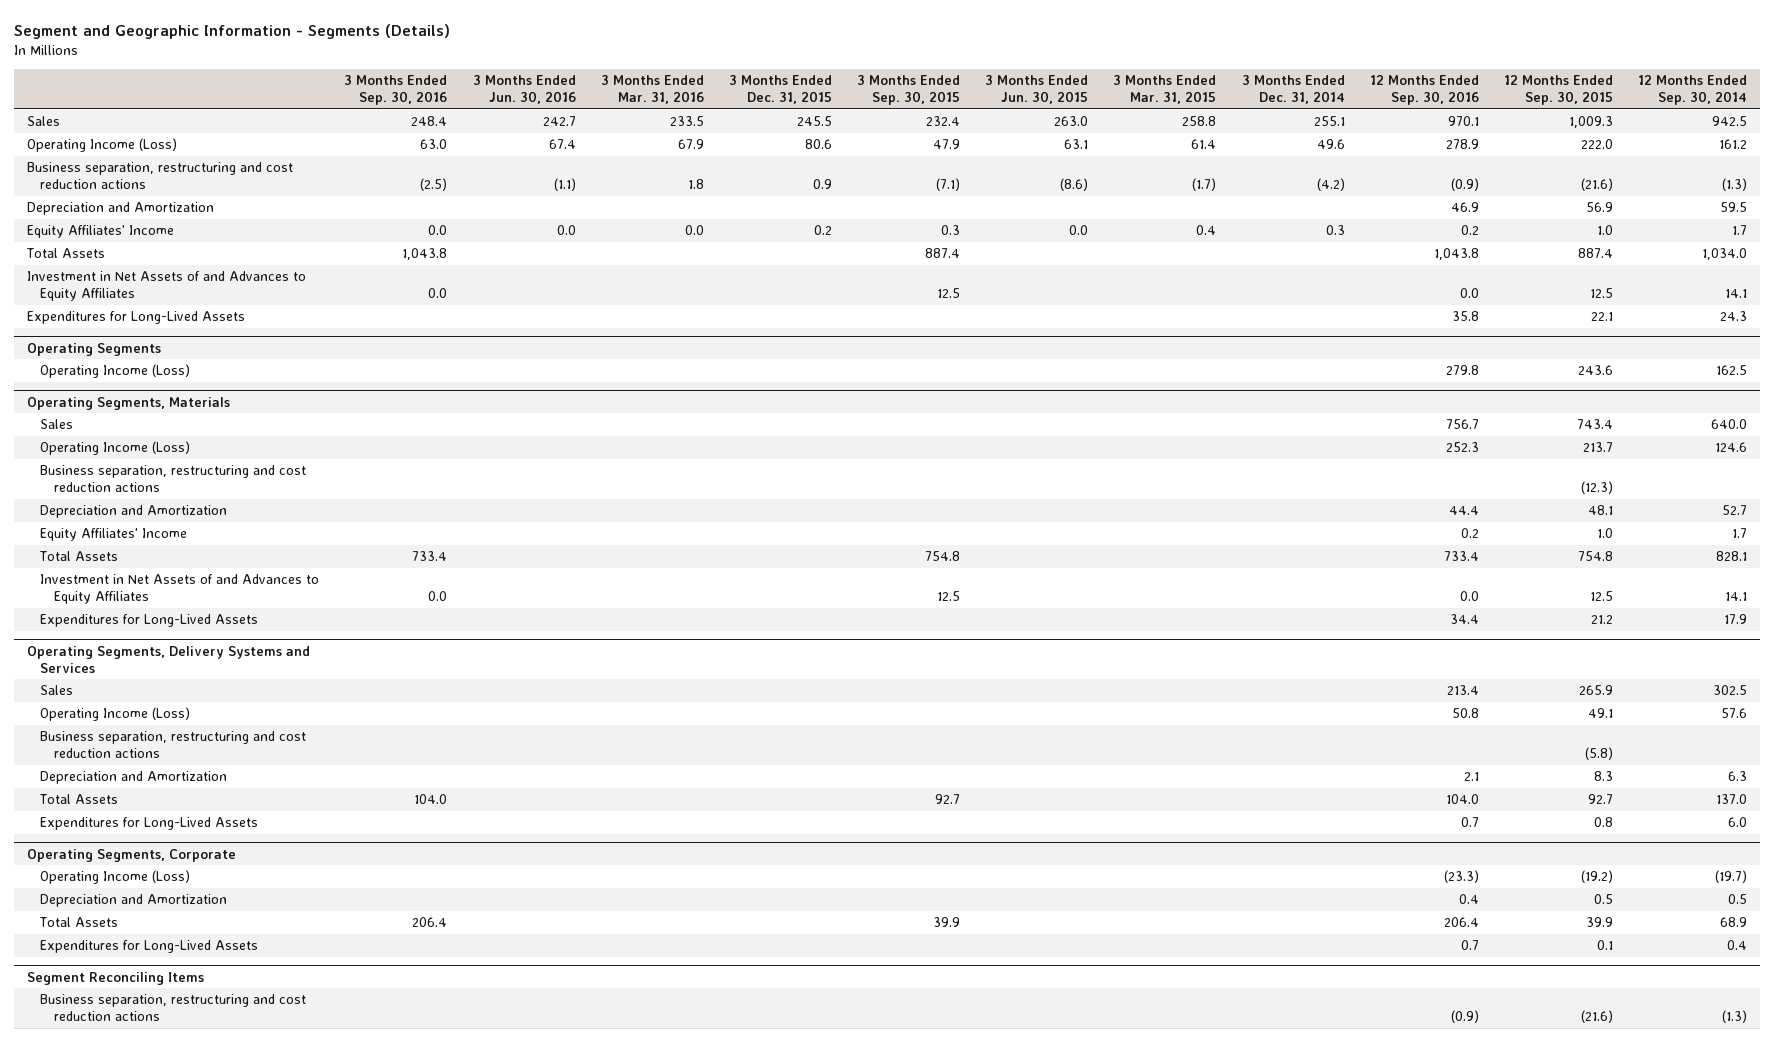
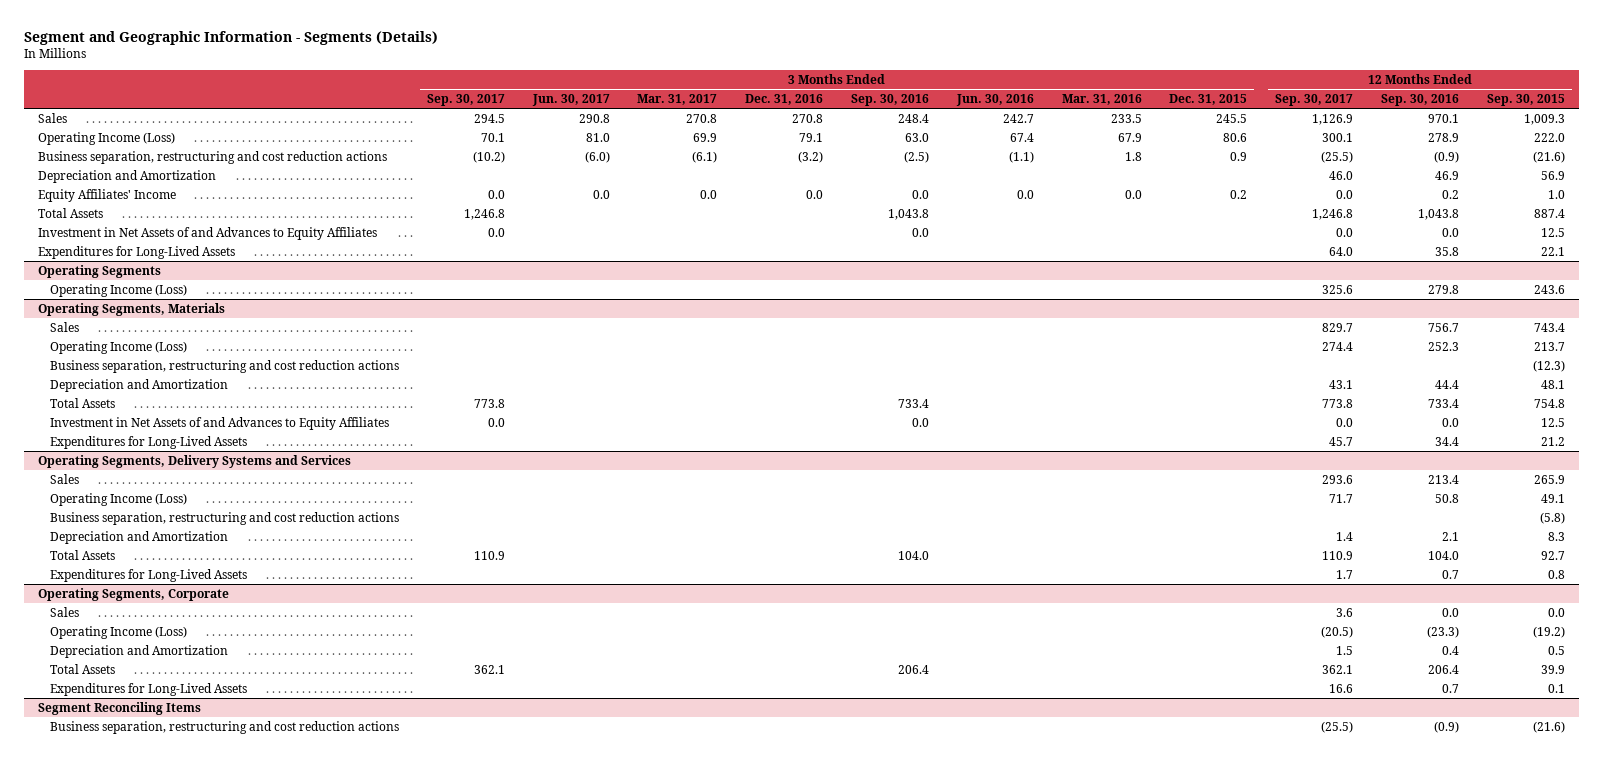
- | 3 Months Ended Sep. 30, 2016 | 3 Months Ended Jun. 30, 2016 | 3 Months Ended Mar. 31, 2016 | 3 Months Ended Dec. 31, 2015 | 3 Months Ended Sep. 30, 2015 | 3 Months Ended Jun. 30, 2015 | 3 Months Ended Mar. 31, 2015 | 3 Months Ended Dec. 31, 2014 | 12 Months Ended Sep. 30, 2016 | 12 Months Ended Sep. 30, 2015 | 12 Months Ended Sep. 30, 2014
+ | 3 Months Ended Sep. 30, 2017 | 3 Months Ended Jun. 30, 2017 | 3 Months Ended Mar. 31, 2017 | 3 Months Ended Dec. 31, 2016 | 3 Months Ended Sep. 30, 2016 | 3 Months Ended Jun. 30, 2016 | 3 Months Ended Mar. 31, 2016 | 3 Months Ended Dec. 31, 2015 | 12 Months Ended Sep. 30, 2017 | 12 Months Ended Sep. 30, 2016 | 12 Months Ended Sep. 30, 2015
@ Operating Segments, Materials
- Equity Affiliates' Income | | | | | | | | | 0.2 | 1.0 | 1.7
@ Operating Segments, Corporate
+ Sales | | | | | | | | | 3.6 | 0.0 | 0.0

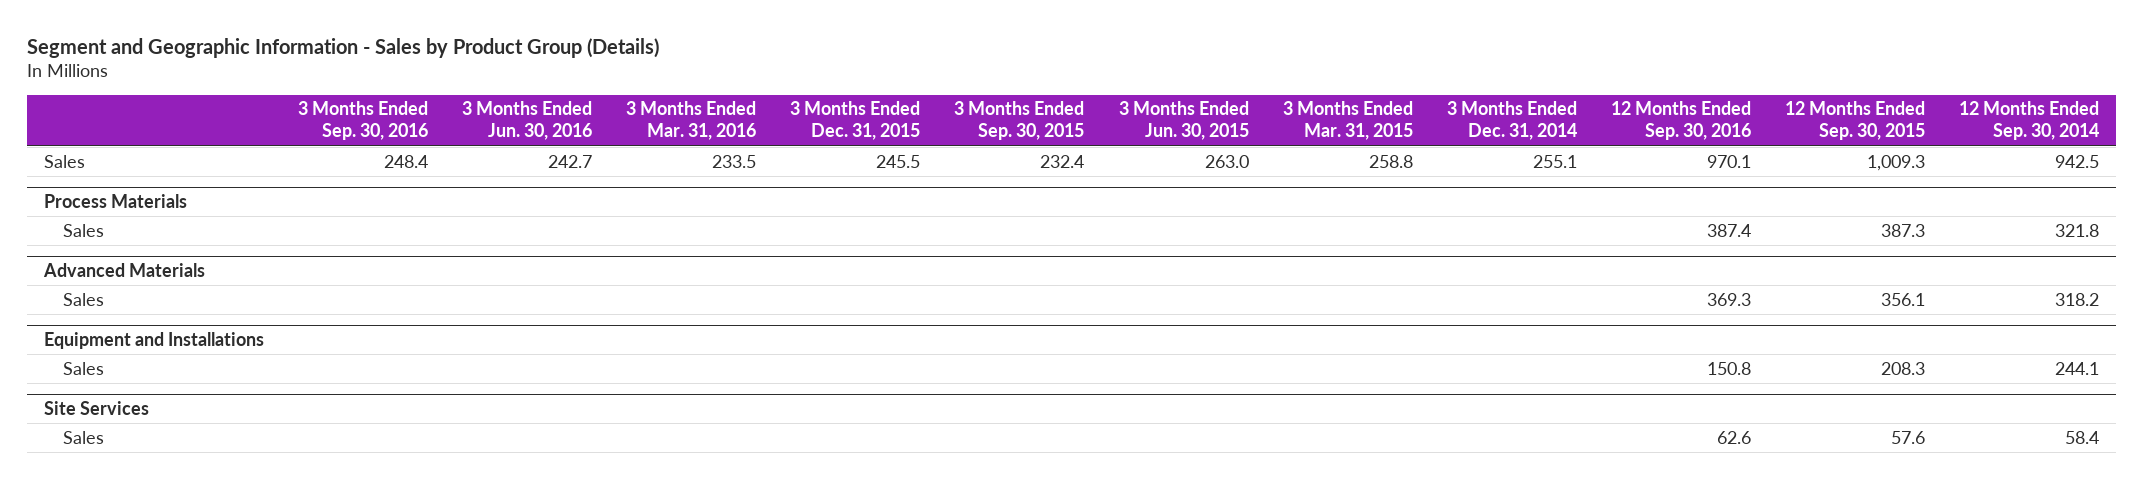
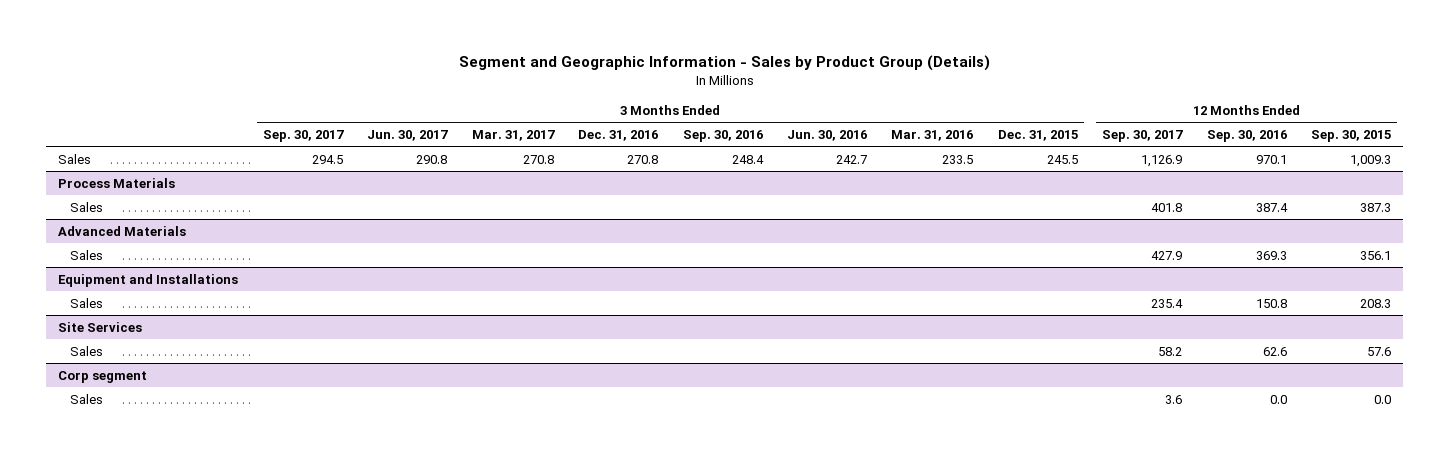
- | 3 Months Ended Sep. 30, 2016 | 3 Months Ended Jun. 30, 2016 | 3 Months Ended Mar. 31, 2016 | 3 Months Ended Dec. 31, 2015 | 3 Months Ended Sep. 30, 2015 | 3 Months Ended Jun. 30, 2015 | 3 Months Ended Mar. 31, 2015 | 3 Months Ended Dec. 31, 2014 | 12 Months Ended Sep. 30, 2016 | 12 Months Ended Sep. 30, 2015 | 12 Months Ended Sep. 30, 2014
+ | 3 Months Ended Sep. 30, 2017 | 3 Months Ended Jun. 30, 2017 | 3 Months Ended Mar. 31, 2017 | 3 Months Ended Dec. 31, 2016 | 3 Months Ended Sep. 30, 2016 | 3 Months Ended Jun. 30, 2016 | 3 Months Ended Mar. 31, 2016 | 3 Months Ended Dec. 31, 2015 | 12 Months Ended Sep. 30, 2017 | 12 Months Ended Sep. 30, 2016 | 12 Months Ended Sep. 30, 2015
+ Corp segment
+ Sales | | | | | | | | | 3.6 | 0.0 | 0.0

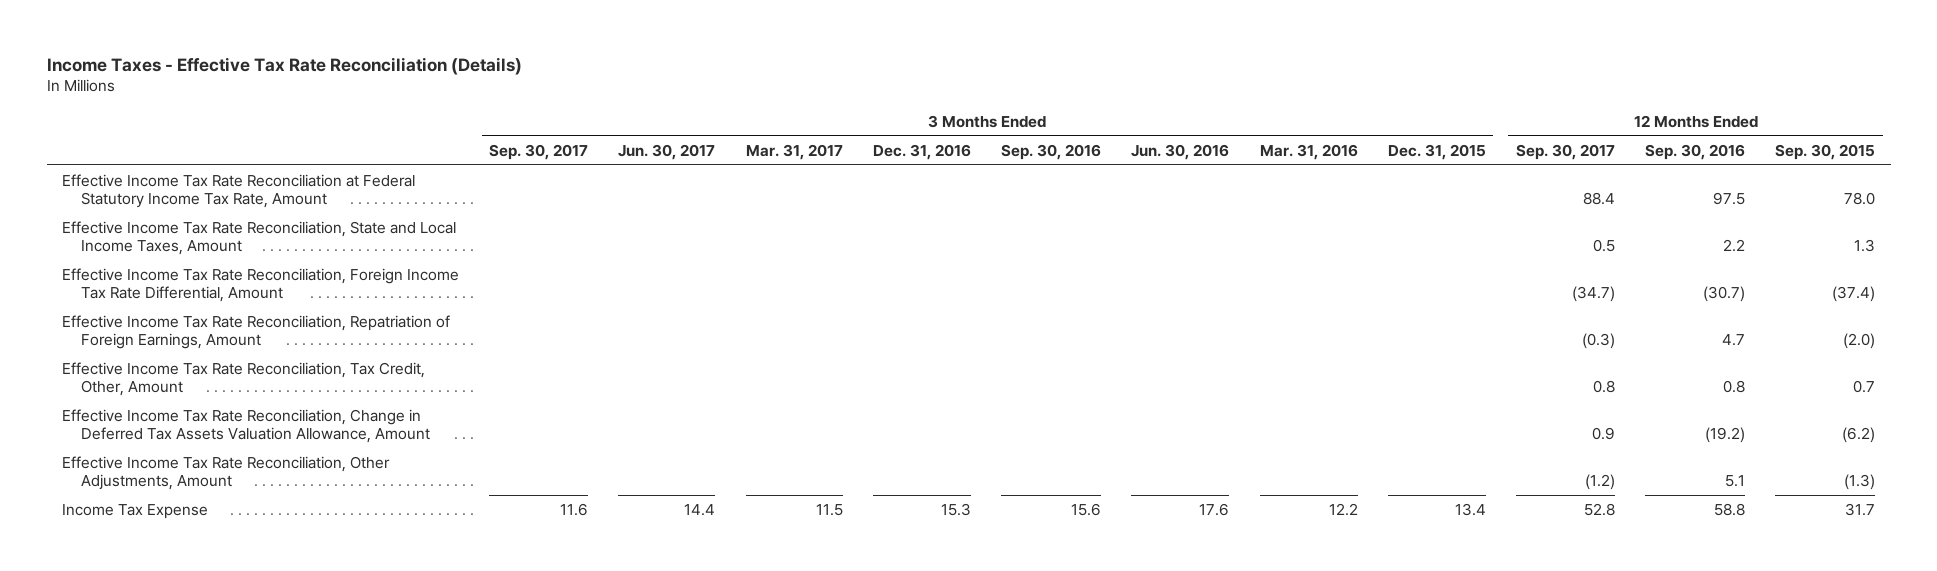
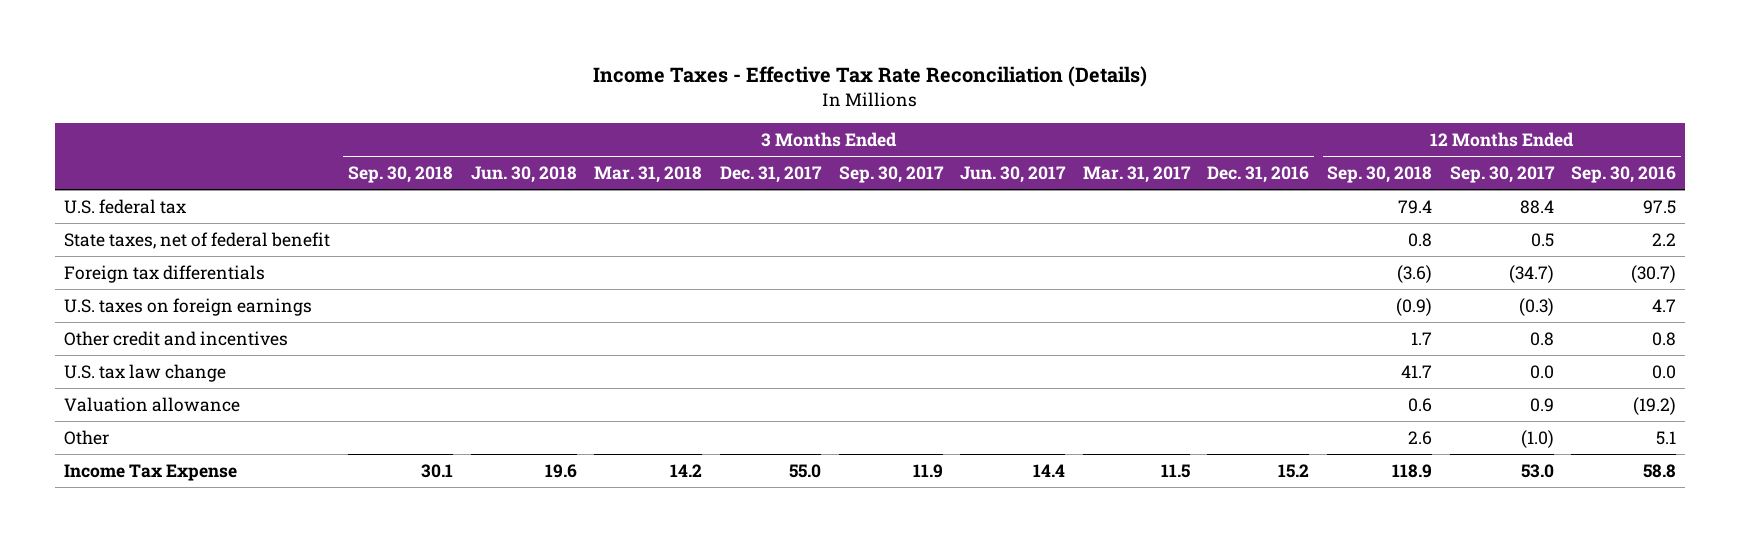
- | 3 Months Ended Sep. 30, 2017 | 3 Months Ended Jun. 30, 2017 | 3 Months Ended Mar. 31, 2017 | 3 Months Ended Dec. 31, 2016 | 3 Months Ended Sep. 30, 2016 | 3 Months Ended Jun. 30, 2016 | 3 Months Ended Mar. 31, 2016 | 3 Months Ended Dec. 31, 2015 | 12 Months Ended Sep. 30, 2017 | 12 Months Ended Sep. 30, 2016 | 12 Months Ended Sep. 30, 2015
+ | 3 Months Ended Sep. 30, 2018 | 3 Months Ended Jun. 30, 2018 | 3 Months Ended Mar. 31, 2018 | 3 Months Ended Dec. 31, 2017 | 3 Months Ended Sep. 30, 2017 | 3 Months Ended Jun. 30, 2017 | 3 Months Ended Mar. 31, 2017 | 3 Months Ended Dec. 31, 2016 | 12 Months Ended Sep. 30, 2018 | 12 Months Ended Sep. 30, 2017 | 12 Months Ended Sep. 30, 2016
- Effective Income Tax Rate Reconciliation at Federal Statutory Income Tax Rate, Amount | | | | | | | | | 88.4 | 97.5 | 78.0
- Effective Income Tax Rate Reconciliation, State and Local Income Taxes, Amount | | | | | | | | | 0.5 | 2.2 | 1.3
- Effective Income Tax Rate Reconciliation, Foreign Income Tax Rate Differential, Amount | | | | | | | | | (34.7) | (30.7) | (37.4)
- Effective Income Tax Rate Reconciliation, Repatriation of Foreign Earnings, Amount | | | | | | | | | (0.3) | 4.7 | (2.0)
- Effective Income Tax Rate Reconciliation, Tax Credit, Other, Amount | | | | | | | | | 0.8 | 0.8 | 0.7
- Effective Income Tax Rate Reconciliation, Change in Deferred Tax Assets Valuation Allowance, Amount | | | | | | | | | 0.9 | (19.2) | (6.2)
- Effective Income Tax Rate Reconciliation, Other Adjustments, Amount | | | | | | | | | (1.2) | 5.1 | (1.3)
- Income Tax Expense | 11.6 | 14.4 | 11.5 | 15.3 | 15.6 | 17.6 | 12.2 | 13.4 | 52.8 | 58.8 | 31.7
+ U.S. federal tax | | | | | | | | | 79.4 | 88.4 | 97.5
+ State taxes, net of federal benefit | | | | | | | | | 0.8 | 0.5 | 2.2
+ Foreign tax differentials | | | | | | | | | (3.6) | (34.7) | (30.7)
+ U.S. taxes on foreign earnings | | | | | | | | | (0.9) | (0.3) | 4.7
+ Other credit and incentives | | | | | | | | | 1.7 | 0.8 | 0.8
+ U.S. tax law change | | | | | | | | | 41.7 | 0.0 | 0.0
+ Valuation allowance | | | | | | | | | 0.6 | 0.9 | (19.2)
+ Other | | | | | | | | | 2.6 | (1.0) | 5.1
+ Income Tax Expense | 30.1 | 19.6 | 14.2 | 55.0 | 11.9 | 14.4 | 11.5 | 15.2 | 118.9 | 53.0 | 58.8

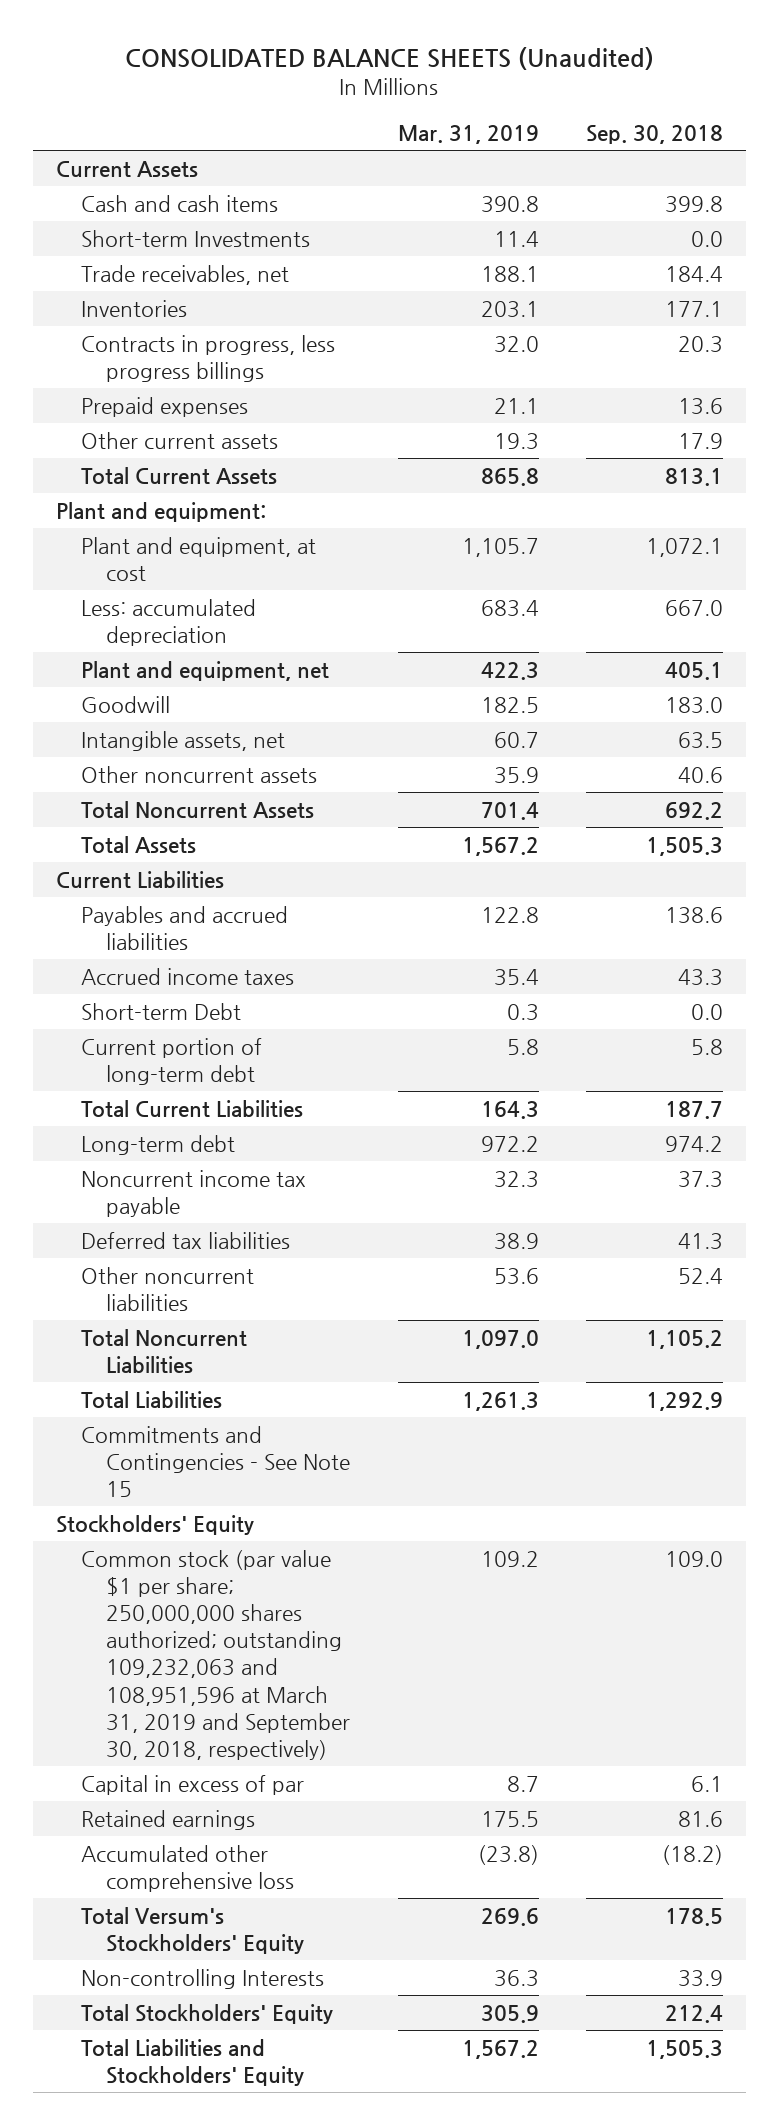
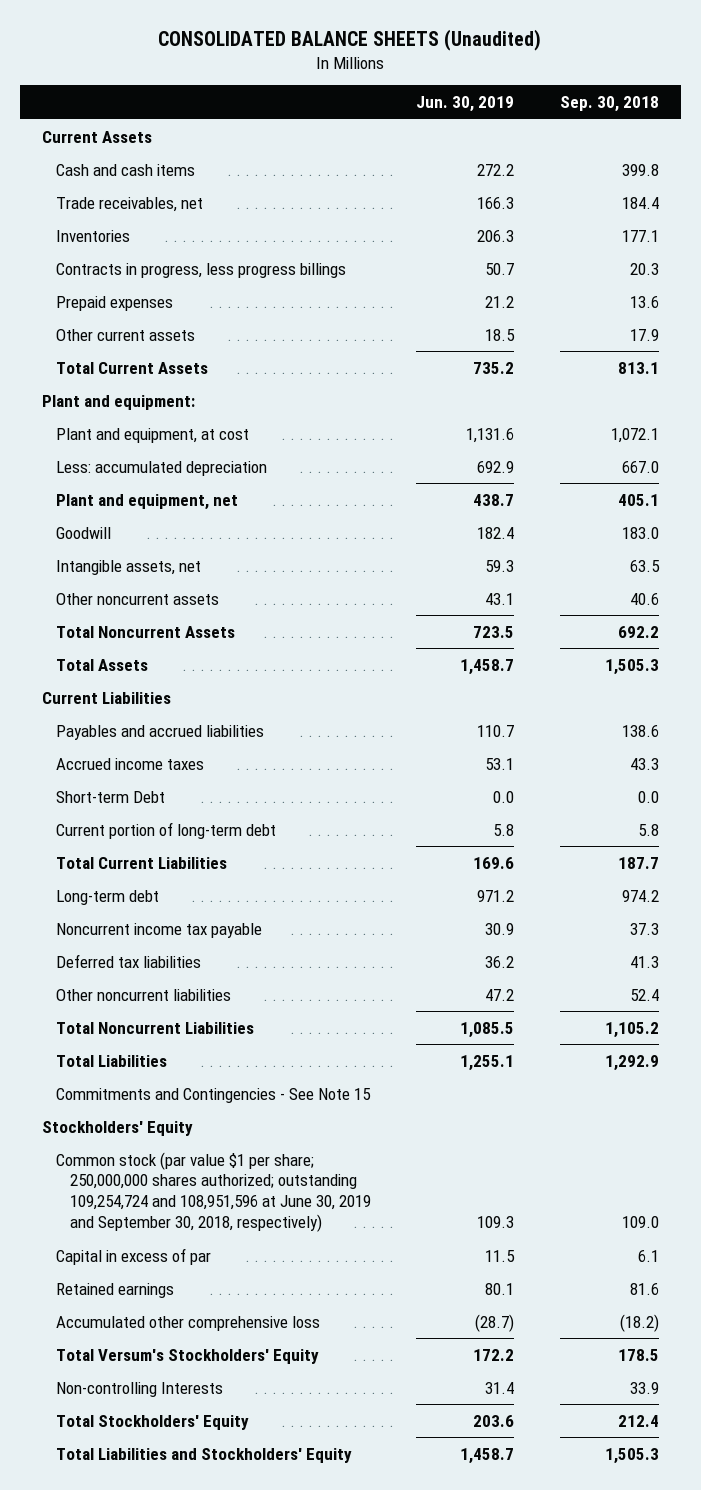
- | Mar. 31, 2019 | Sep. 30, 2018
+ | Jun. 30, 2019 | Sep. 30, 2018
- Short-term Investments | 11.4 | 0.0
- Common stock (par value $1 per share; 250,000,000 shares authorized; outstanding 109,232,063 and 108,951,596 at March 31, 2019 and September 30, 2018, respectively) | 109.2 | 109.0
+ Common stock (par value $1 per share; 250,000,000 shares authorized; outstanding 109,254,724 and 108,951,596 at June 30, 2019 and September 30, 2018, respectively) | 109.3 | 109.0

